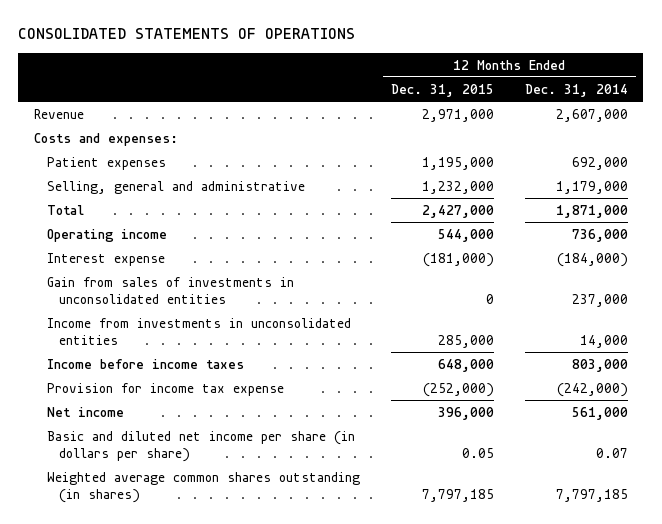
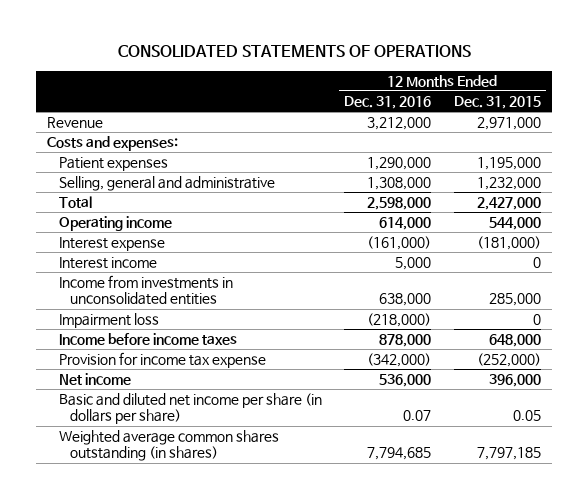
- | 12 Months Ended Dec. 31, 2015 | 12 Months Ended Dec. 31, 2014
+ | 12 Months Ended Dec. 31, 2016 | 12 Months Ended Dec. 31, 2015
- Gain from sales of investments in unconsolidated entities | 0 | 237,000
+ Interest income | 5,000 | 0
+ Impairment loss | (218,000) | 0

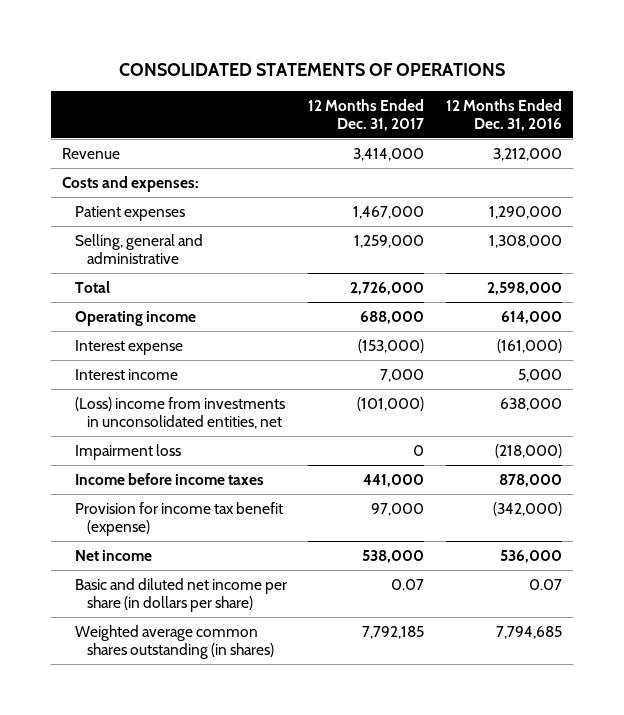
- | 12 Months Ended Dec. 31, 2016 | 12 Months Ended Dec. 31, 2015
+ | 12 Months Ended Dec. 31, 2017 | 12 Months Ended Dec. 31, 2016
- Income from investments in unconsolidated entities | 638,000 | 285,000
+ (Loss) income from investments in unconsolidated entities, net | (101,000) | 638,000
- Provision for income tax expense | (342,000) | (252,000)
+ Provision for income tax benefit (expense) | 97,000 | (342,000)

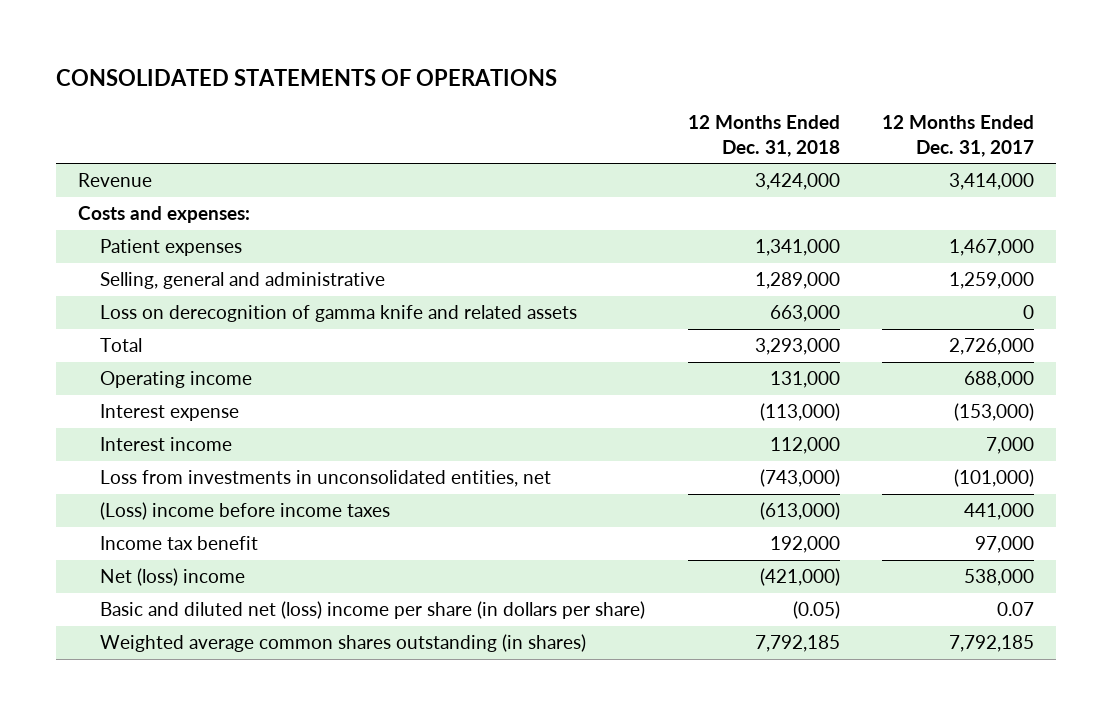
- | 12 Months Ended Dec. 31, 2017 | 12 Months Ended Dec. 31, 2016
+ | 12 Months Ended Dec. 31, 2018 | 12 Months Ended Dec. 31, 2017
+ Loss on derecognition of gamma knife and related assets | 663,000 | 0
- (Loss) income from investments in unconsolidated entities, net | (101,000) | 638,000
- Impairment loss | 0 | (218,000)
- Income before income taxes | 441,000 | 878,000
- Provision for income tax benefit (expense) | 97,000 | (342,000)
- Net income | 538,000 | 536,000
- Basic and diluted net income per share (in dollars per share) | 0.07 | 0.07
+ Loss from investments in unconsolidated entities, net | (743,000) | (101,000)
+ (Loss) income before income taxes | (613,000) | 441,000
+ Income tax benefit | 192,000 | 97,000
+ Net (loss) income | (421,000) | 538,000
+ Basic and diluted net (loss) income per share (in dollars per share) | (0.05) | 0.07

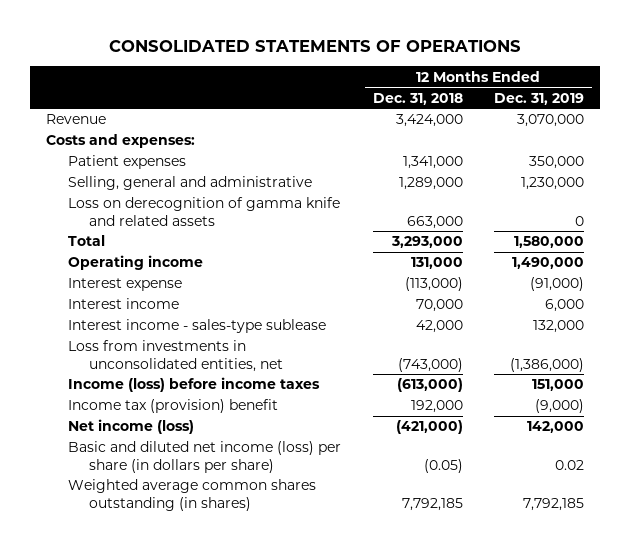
- | 12 Months Ended Dec. 31, 2018 | 12 Months Ended Dec. 31, 2017
+ | 12 Months Ended Dec. 31, 2018 | 12 Months Ended Dec. 31, 2019
- Interest income | 112,000 | 7,000
+ Interest income | 70,000 | 6,000
+ Interest income - sales-type sublease | 42,000 | 132,000
- (Loss) income before income taxes | (613,000) | 441,000
- Income tax benefit | 192,000 | 97,000
- Net (loss) income | (421,000) | 538,000
- Basic and diluted net (loss) income per share (in dollars per share) | (0.05) | 0.07
+ Income (loss) before income taxes | (613,000) | 151,000
+ Income tax (provision) benefit | 192,000 | (9,000)
+ Net income (loss) | (421,000) | 142,000
+ Basic and diluted net income (loss) per share (in dollars per share) | (0.05) | 0.02

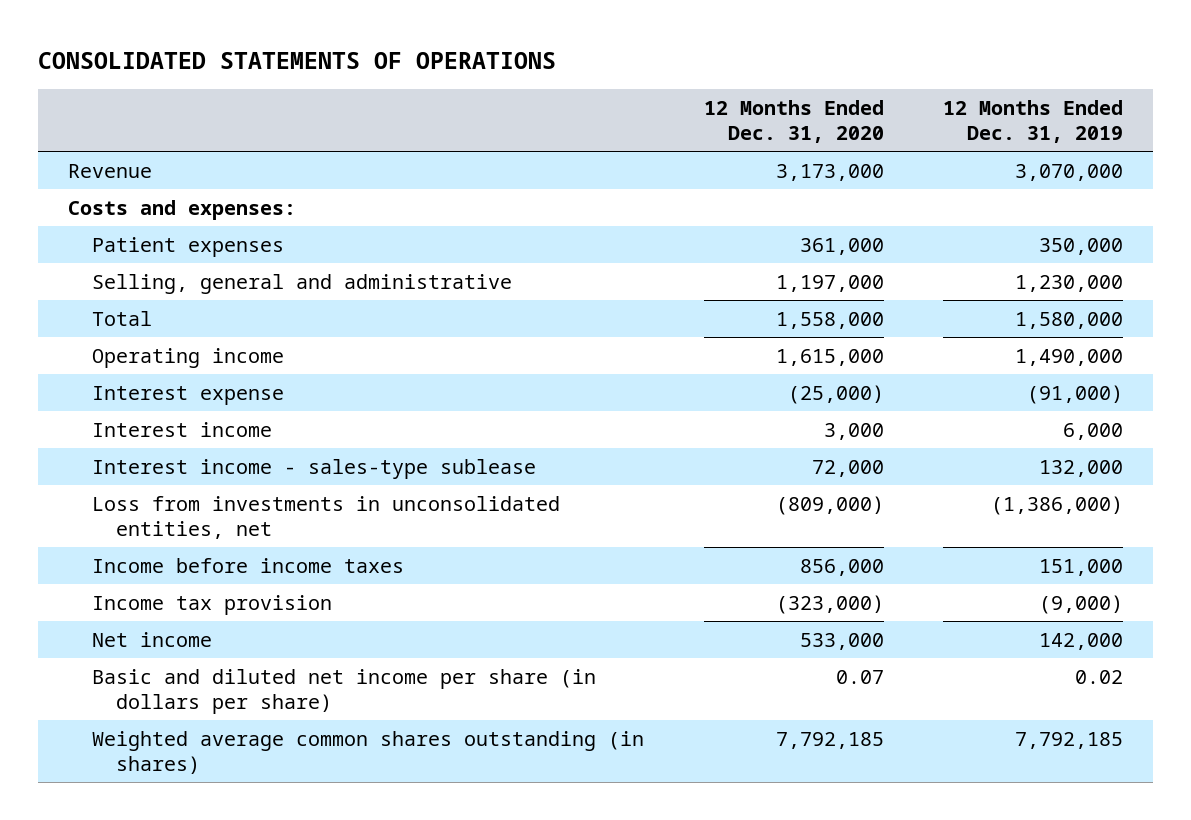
- | 12 Months Ended Dec. 31, 2018 | 12 Months Ended Dec. 31, 2019
+ | 12 Months Ended Dec. 31, 2020 | 12 Months Ended Dec. 31, 2019
- Loss on derecognition of gamma knife and related assets | 663,000 | 0
- Income (loss) before income taxes | (613,000) | 151,000
- Income tax (provision) benefit | 192,000 | (9,000)
- Net income (loss) | (421,000) | 142,000
- Basic and diluted net income (loss) per share (in dollars per share) | (0.05) | 0.02
+ Income before income taxes | 856,000 | 151,000
+ Income tax provision | (323,000) | (9,000)
+ Net income | 533,000 | 142,000
+ Basic and diluted net income per share (in dollars per share) | 0.07 | 0.02

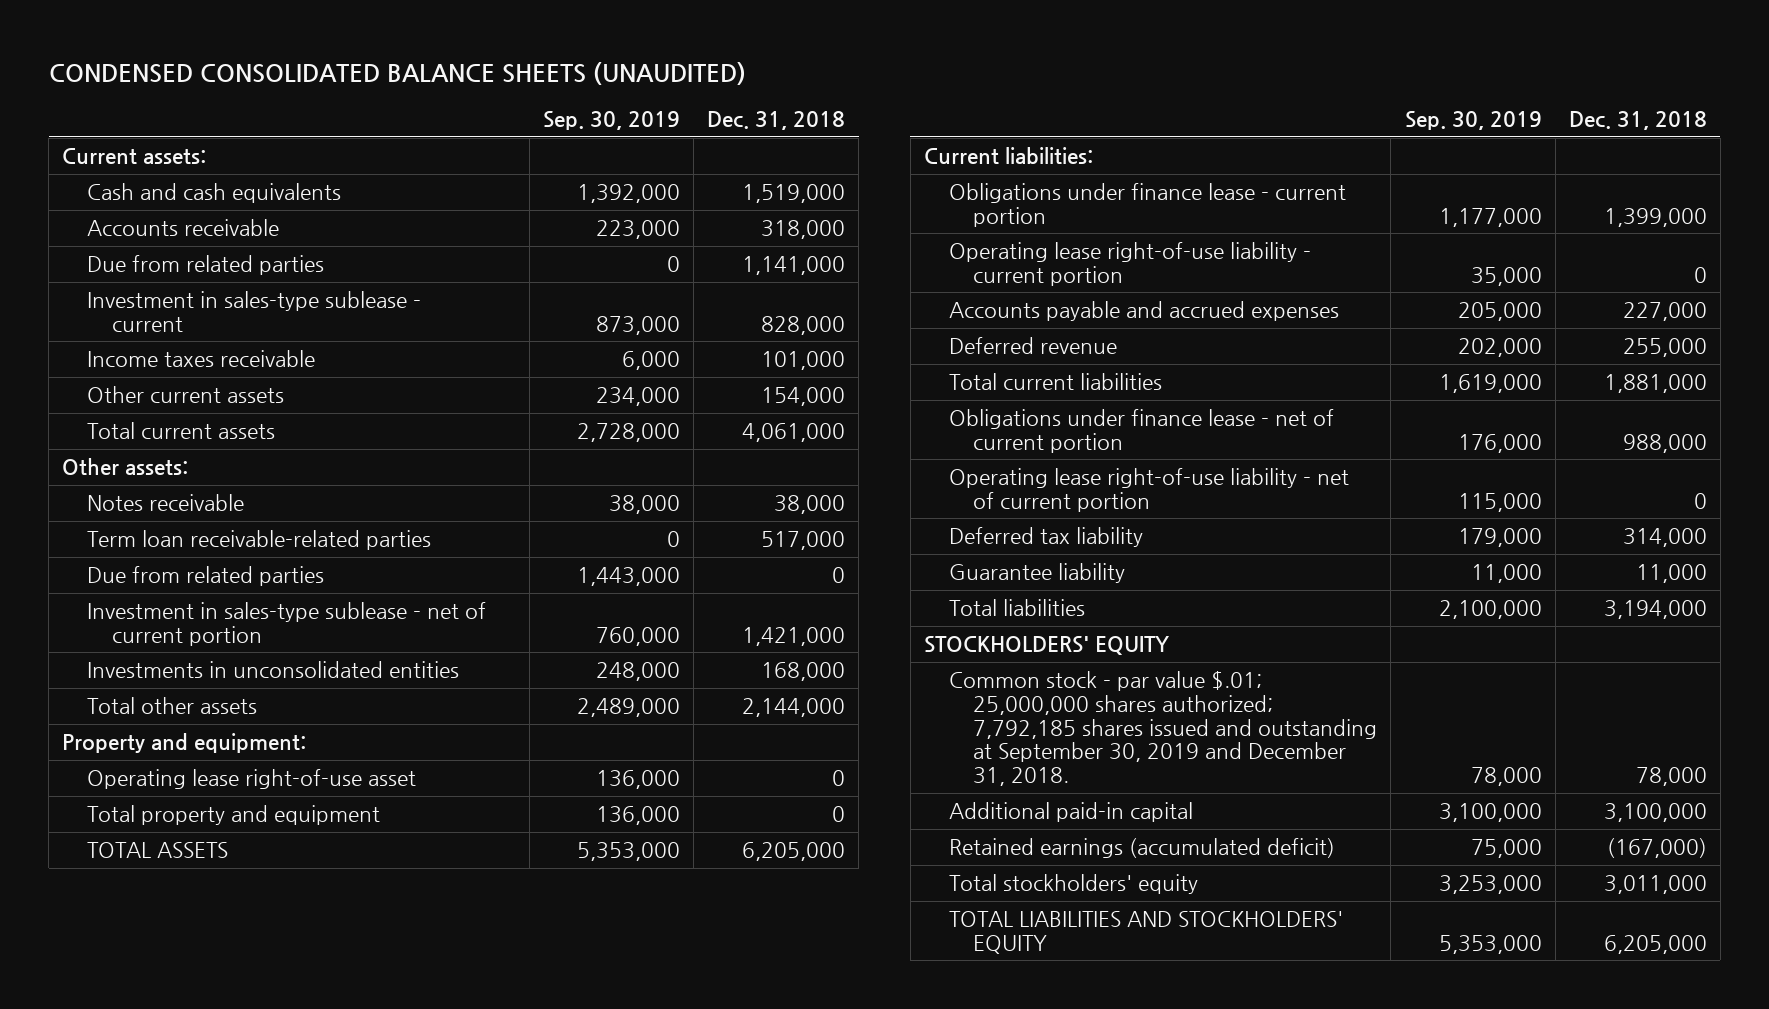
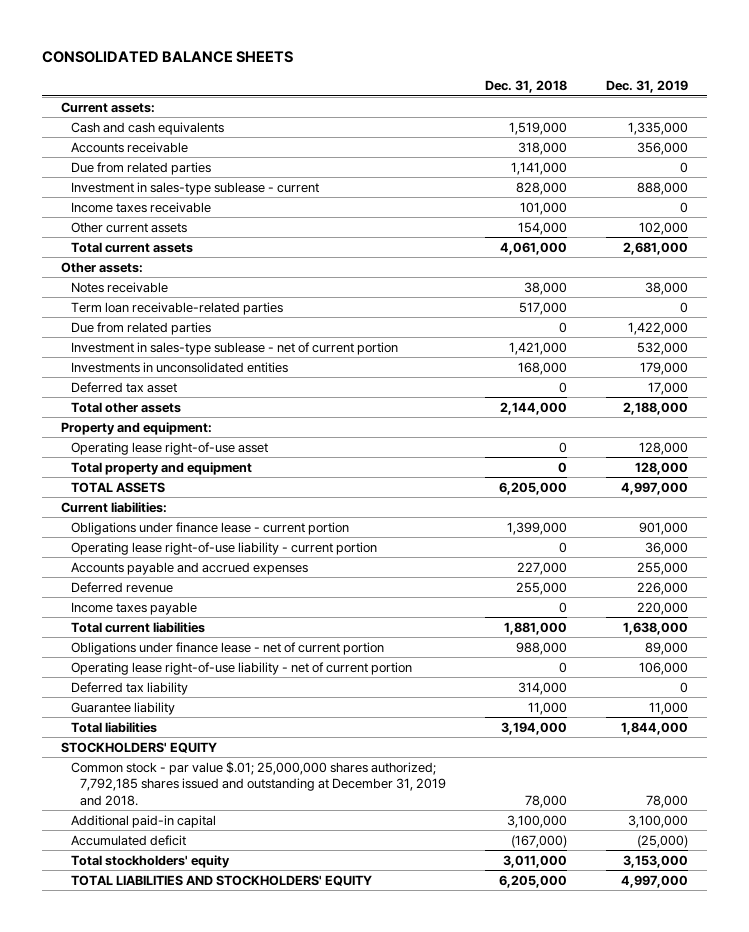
- CONDENSED CONSOLIDATED BALANCE SHEETS (UNAUDITED)
+ CONSOLIDATED BALANCE SHEETS
- | Sep. 30, 2019 | Dec. 31, 2018
+ | Dec. 31, 2018 | Dec. 31, 2019
+ Deferred tax asset | 0 | 17,000
+ Income taxes payable | 0 | 220,000
- Common stock - par value $.01; 25,000,000 shares authorized; 7,792,185 shares issued and outstanding at September 30, 2019 and December 31, 2018. | 78,000 | 78,000
+ Common stock - par value $.01; 25,000,000 shares authorized; 7,792,185 shares issued and outstanding at December 31, 2019 and 2018. | 78,000 | 78,000
- Retained earnings (accumulated deficit) | 75,000 | (167,000)
+ Accumulated deficit | (167,000) | (25,000)

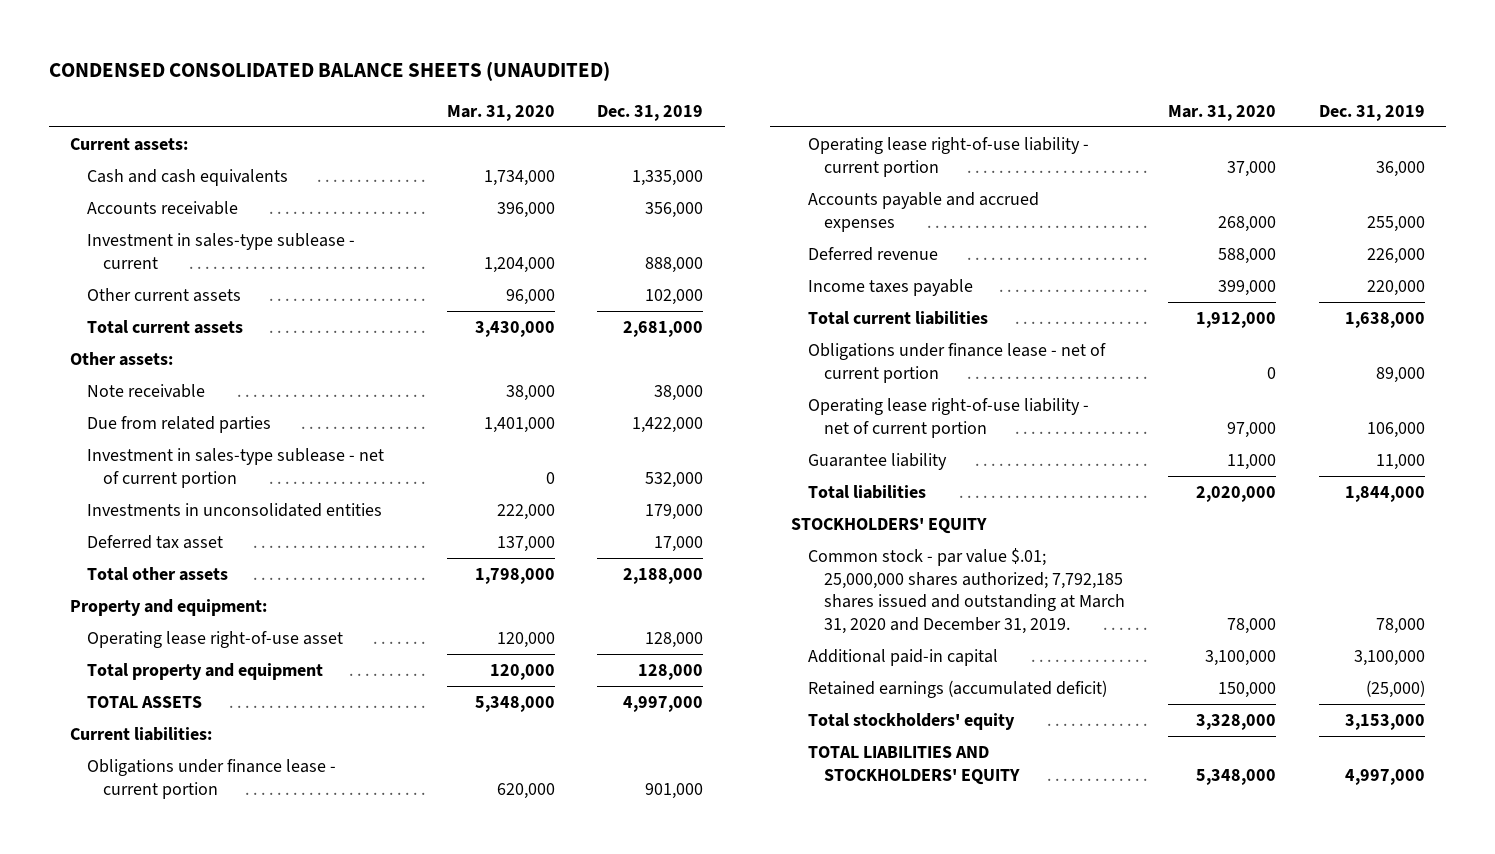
- CONSOLIDATED BALANCE SHEETS
+ CONDENSED CONSOLIDATED BALANCE SHEETS (UNAUDITED)
- | Dec. 31, 2018 | Dec. 31, 2019
+ | Mar. 31, 2020 | Dec. 31, 2019
- Due from related parties | 1,141,000 | 0
- Income taxes receivable | 101,000 | 0
- Notes receivable | 38,000 | 38,000
- Term loan receivable-related parties | 517,000 | 0
+ Note receivable | 38,000 | 38,000
- Deferred tax liability | 314,000 | 0
- Common stock - par value $.01; 25,000,000 shares authorized; 7,792,185 shares issued and outstanding at December 31, 2019 and 2018. | 78,000 | 78,000
+ Common stock - par value $.01; 25,000,000 shares authorized; 7,792,185 shares issued and outstanding at March 31, 2020 and December 31, 2019. | 78,000 | 78,000
- Accumulated deficit | (167,000) | (25,000)
+ Retained earnings (accumulated deficit) | 150,000 | (25,000)

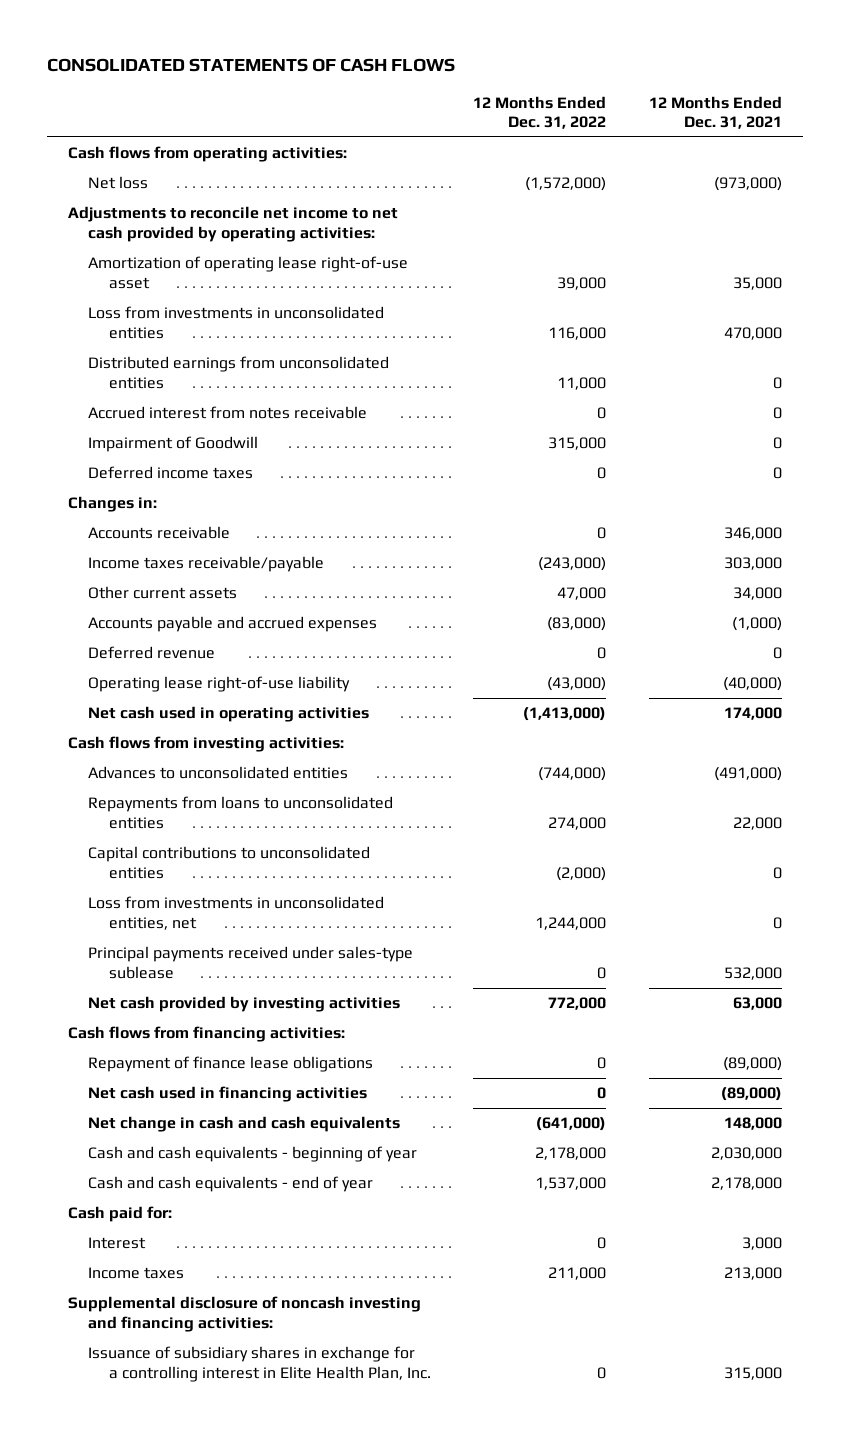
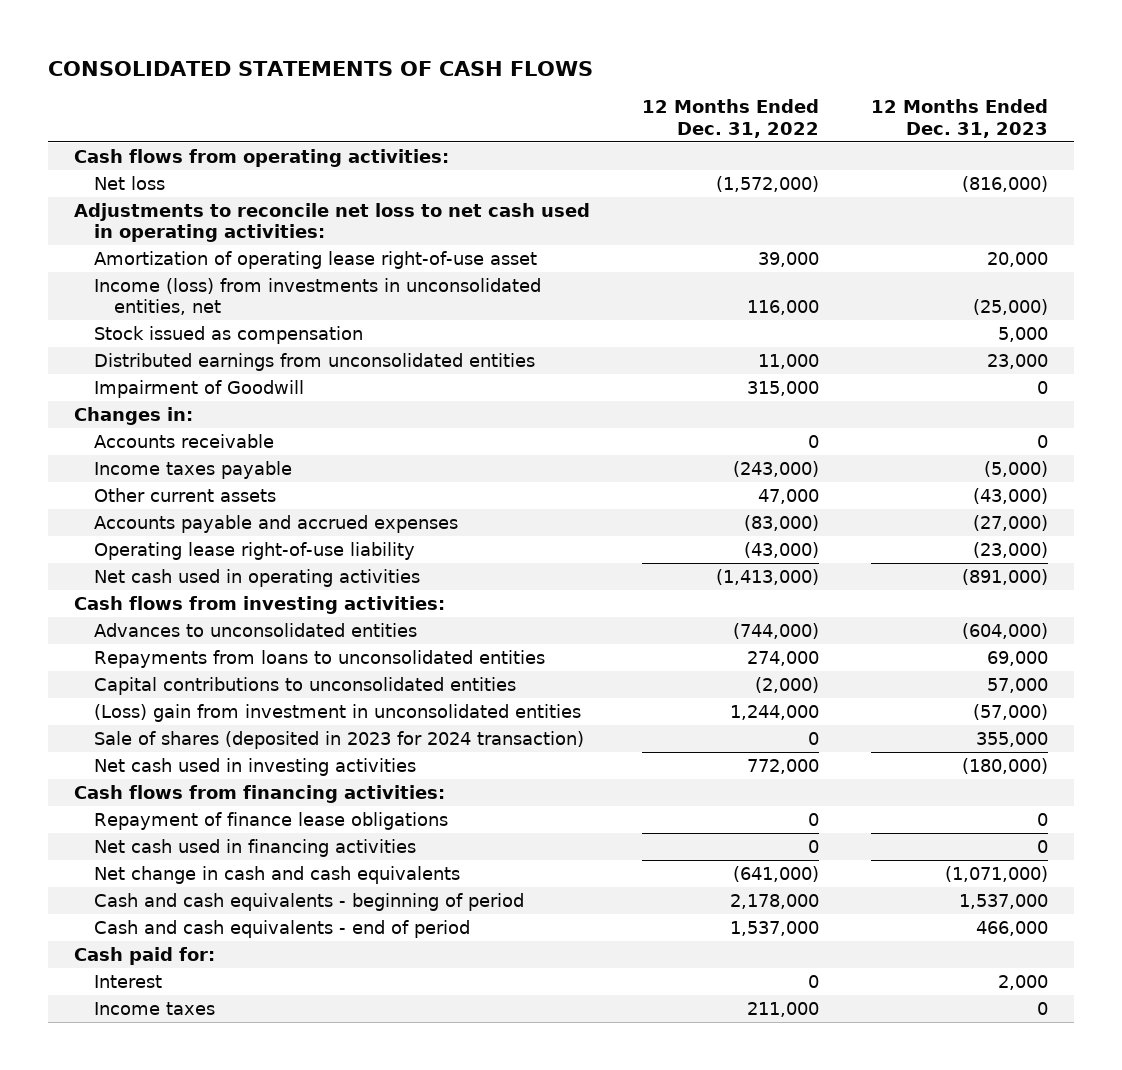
- | 12 Months Ended Dec. 31, 2022 | 12 Months Ended Dec. 31, 2021
+ | 12 Months Ended Dec. 31, 2022 | 12 Months Ended Dec. 31, 2023
- Adjustments to reconcile net income to net cash provided by operating activities:
+ Adjustments to reconcile net loss to net cash used in operating activities:
- Loss from investments in unconsolidated entities | 116,000 | 470,000
+ Income (loss) from investments in unconsolidated entities, net | 116,000 | (25,000)
+ Stock issued as compensation | | 5,000
- Accrued interest from notes receivable | 0 | 0
- Deferred income taxes | 0 | 0
- Income taxes receivable/payable | (243,000) | 303,000
+ Income taxes payable | (243,000) | (5,000)
- Deferred revenue | 0 | 0
- Loss from investments in unconsolidated entities, net | 1,244,000 | 0
- Principal payments received under sales-type sublease | 0 | 532,000
- Net cash provided by investing activities | 772,000 | 63,000
+ (Loss) gain from investment in unconsolidated entities | 1,244,000 | (57,000)
+ Sale of shares (deposited in 2023 for 2024 transaction) | 0 | 355,000
+ Net cash used in investing activities | 772,000 | (180,000)
- Cash and cash equivalents - beginning of year | 2,178,000 | 2,030,000
- Cash and cash equivalents - end of year | 1,537,000 | 2,178,000
+ Cash and cash equivalents - beginning of period | 2,178,000 | 1,537,000
+ Cash and cash equivalents - end of period | 1,537,000 | 466,000
- Supplemental disclosure of noncash investing and financing activities:
- Issuance of subsidiary shares in exchange for a controlling interest in Elite Health Plan, Inc. | 0 | 315,000

